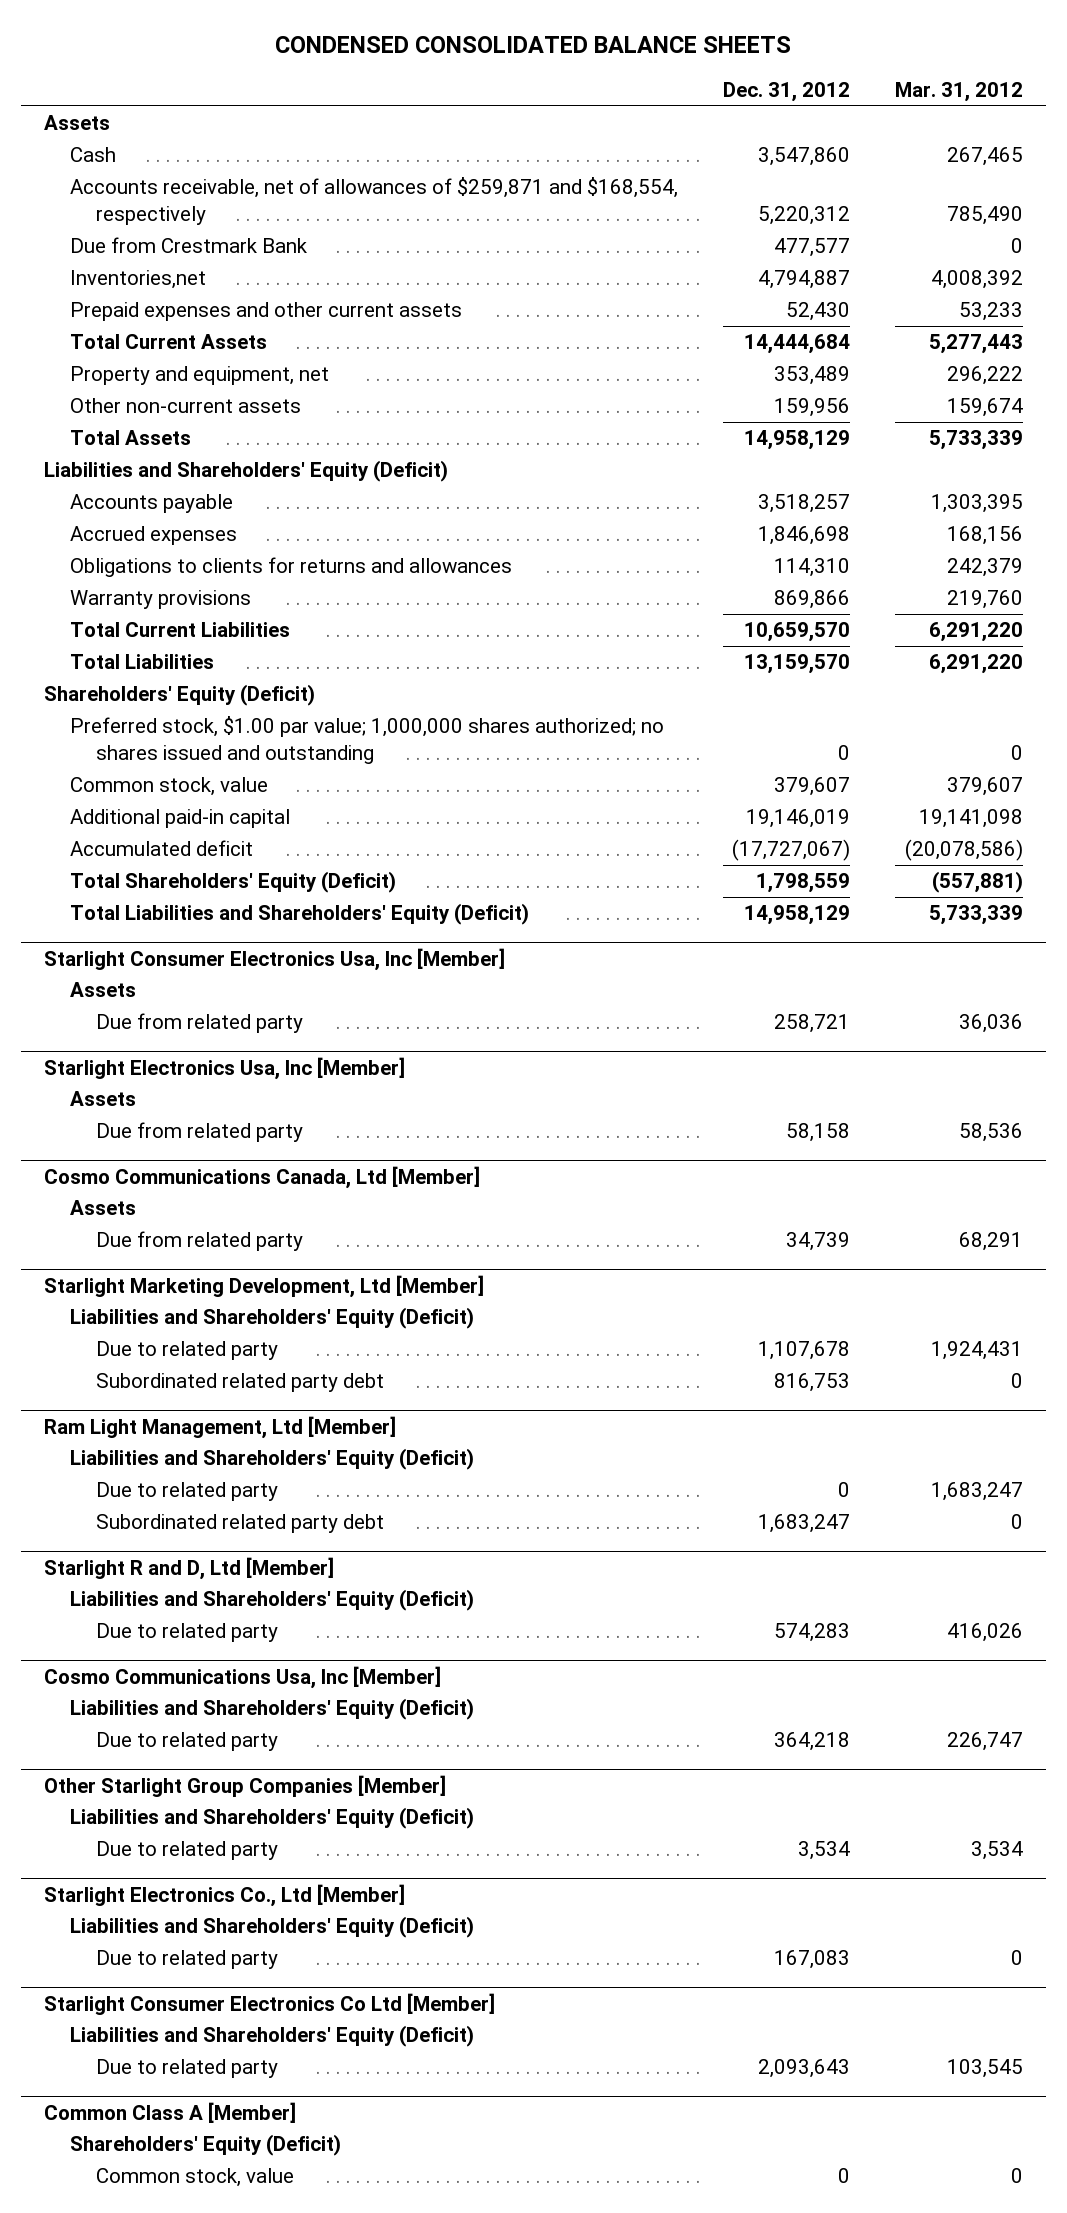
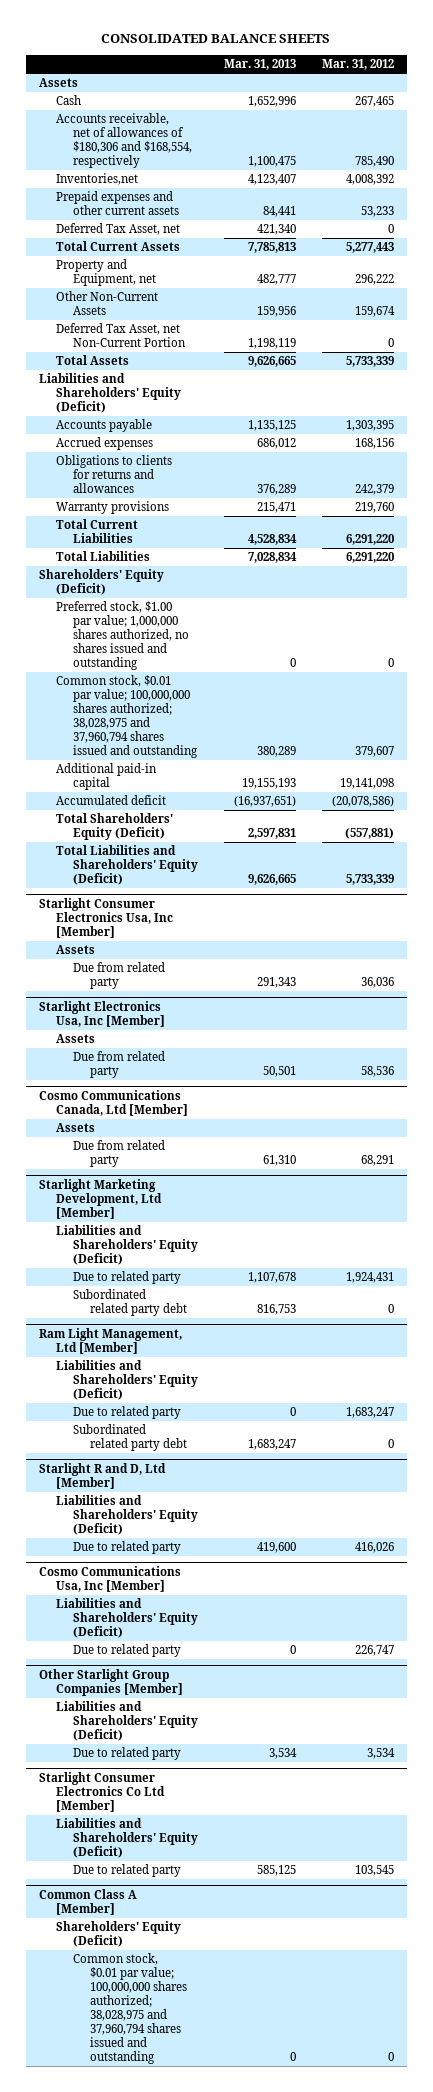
- CONDENSED CONSOLIDATED BALANCE SHEETS
+ CONSOLIDATED BALANCE SHEETS
- | Dec. 31, 2012 | Mar. 31, 2012
+ | Mar. 31, 2013 | Mar. 31, 2012
- Accounts receivable, net of allowances of $259,871 and $168,554, respectively | 5,220,312 | 785,490
- Due from Crestmark Bank | 477,577 | 0
+ Accounts receivable, net of allowances of $180,306 and $168,554, respectively | 1,100,475 | 785,490
+ Deferred Tax Asset, net | 421,340 | 0
- Property and equipment, net | 353,489 | 296,222
- Other non-current assets | 159,956 | 159,674
+ Property and Equipment, net | 482,777 | 296,222
+ Other Non-Current Assets | 159,956 | 159,674
+ Deferred Tax Asset, net Non-Current Portion | 1,198,119 | 0
- Preferred stock, $1.00 par value; 1,000,000 shares authorized; no shares issued and outstanding | 0 | 0
- Common stock, value | 379,607 | 379,607
+ Preferred stock, $1.00 par value; 1,000,000 shares authorized, no shares issued and outstanding | 0 | 0
+ Common stock, $0.01 par value; 100,000,000 shares authorized; 38,028,975 and 37,960,794 shares issued and outstanding | 380,289 | 379,607
- Starlight Electronics Co., Ltd [Member]
- Liabilities and Shareholders' Equity (Deficit)
- Due to related party | 167,083 | 0
@ Common Class A [Member]
- Common stock, value | 0 | 0
+ Common stock, $0.01 par value; 100,000,000 shares authorized; 38,028,975 and 37,960,794 shares issued and outstanding | 0 | 0

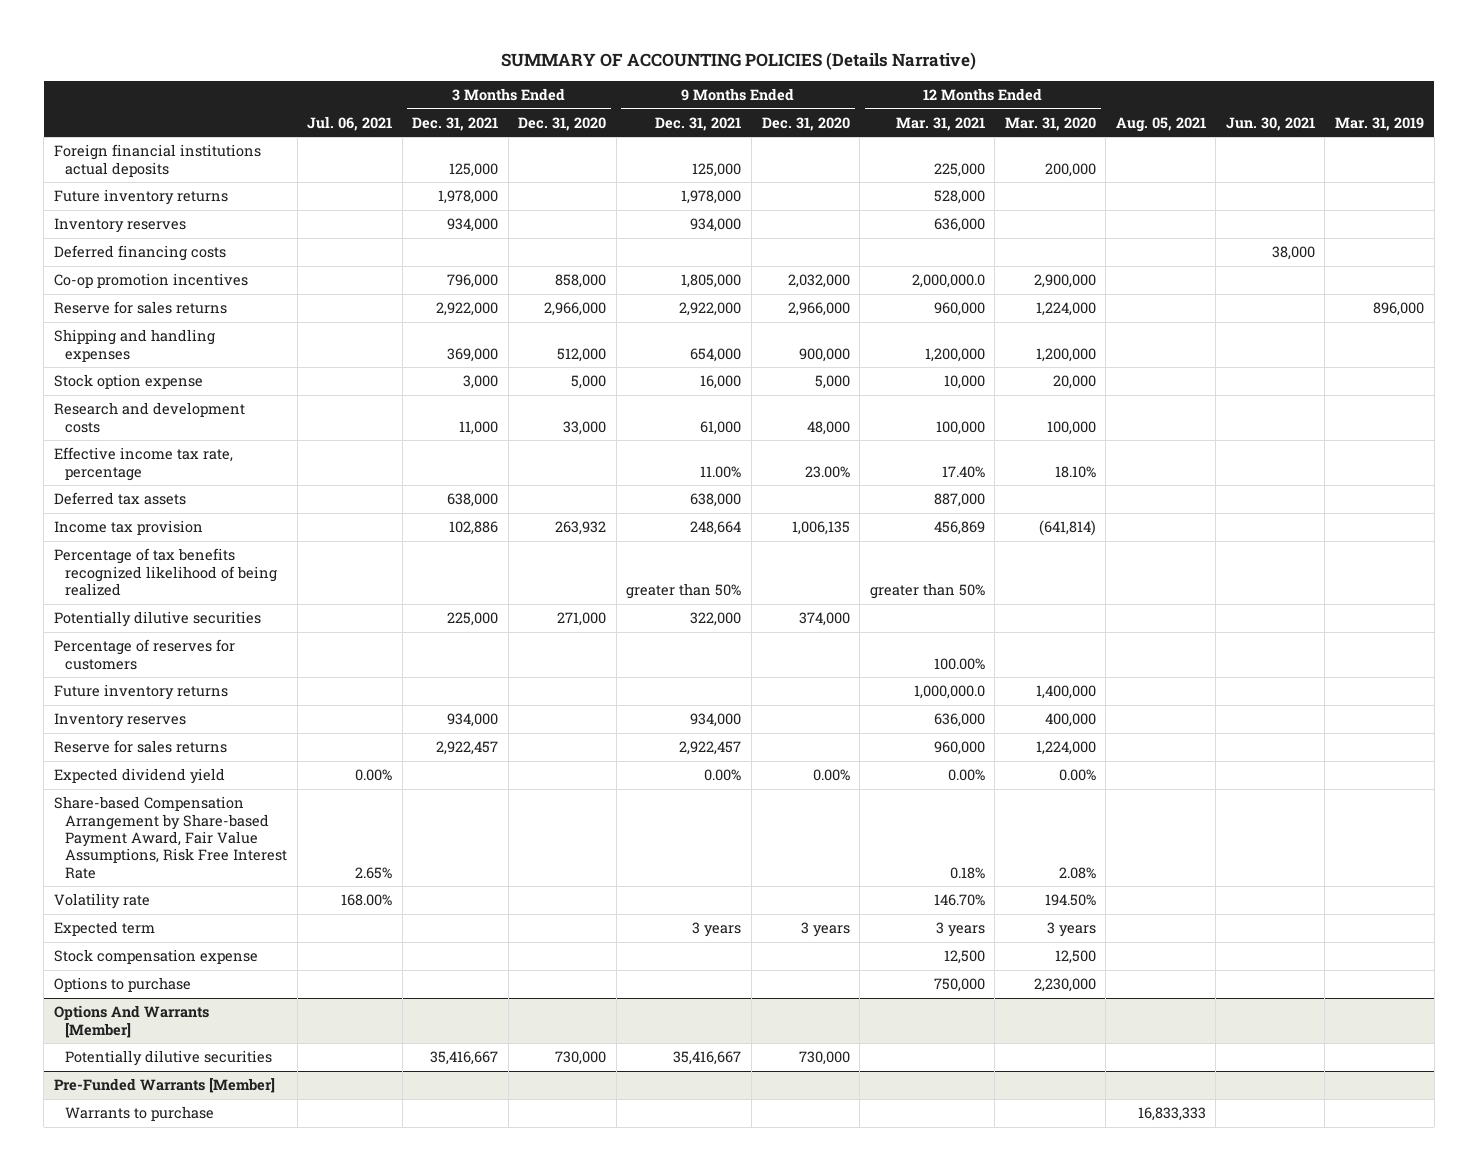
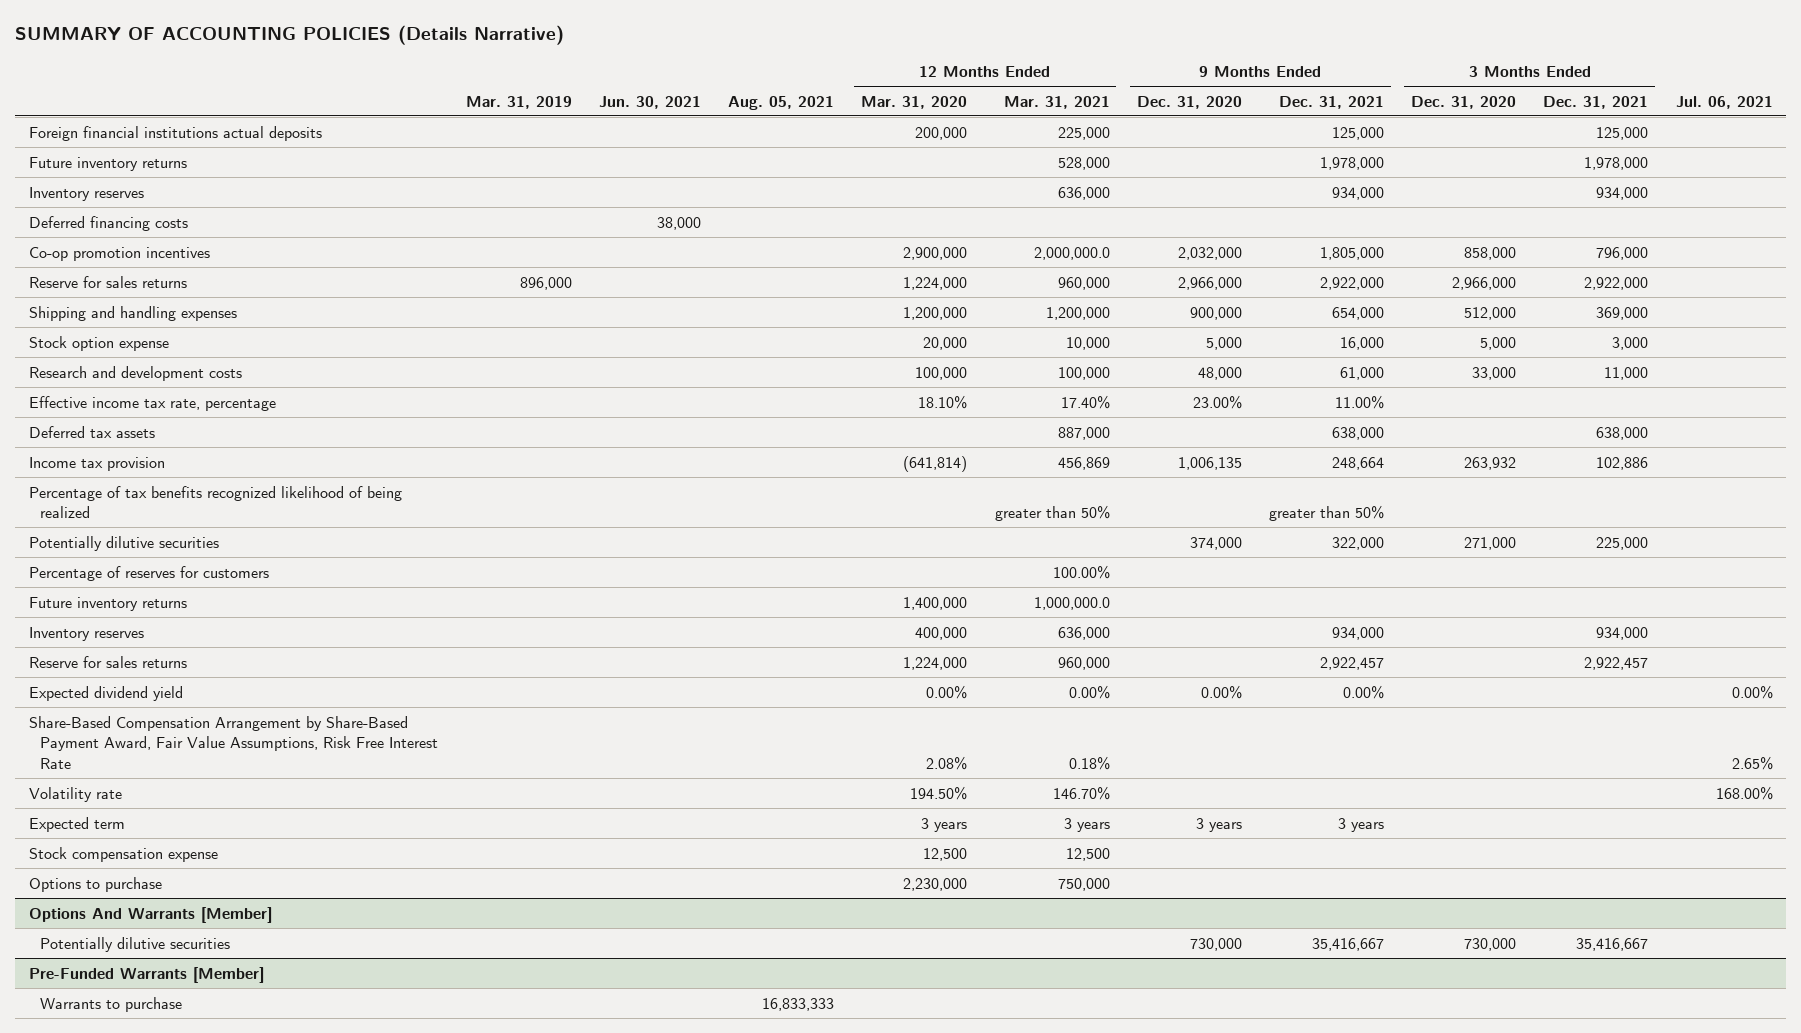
- | Jul. 06, 2021 | 3 Months Ended Dec. 31, 2021 | 3 Months Ended Dec. 31, 2020 | 9 Months Ended Dec. 31, 2021 | 9 Months Ended Dec. 31, 2020 | 12 Months Ended Mar. 31, 2021 | 12 Months Ended Mar. 31, 2020 | Aug. 05, 2021 | Jun. 30, 2021 | Mar. 31, 2019
+ | Mar. 31, 2019 | Jun. 30, 2021 | Aug. 05, 2021 | 12 Months Ended Mar. 31, 2020 | 12 Months Ended Mar. 31, 2021 | 9 Months Ended Dec. 31, 2020 | 9 Months Ended Dec. 31, 2021 | 3 Months Ended Dec. 31, 2020 | 3 Months Ended Dec. 31, 2021 | Jul. 06, 2021
- Share-based Compensation Arrangement by Share-based Payment Award, Fair Value Assumptions, Risk Free Interest Rate | 2.65% | | | | | 0.18% | 2.08% | | |
+ Share-Based Compensation Arrangement by Share-Based Payment Award, Fair Value Assumptions, Risk Free Interest Rate | | | | 2.08% | 0.18% | | | | | 2.65%

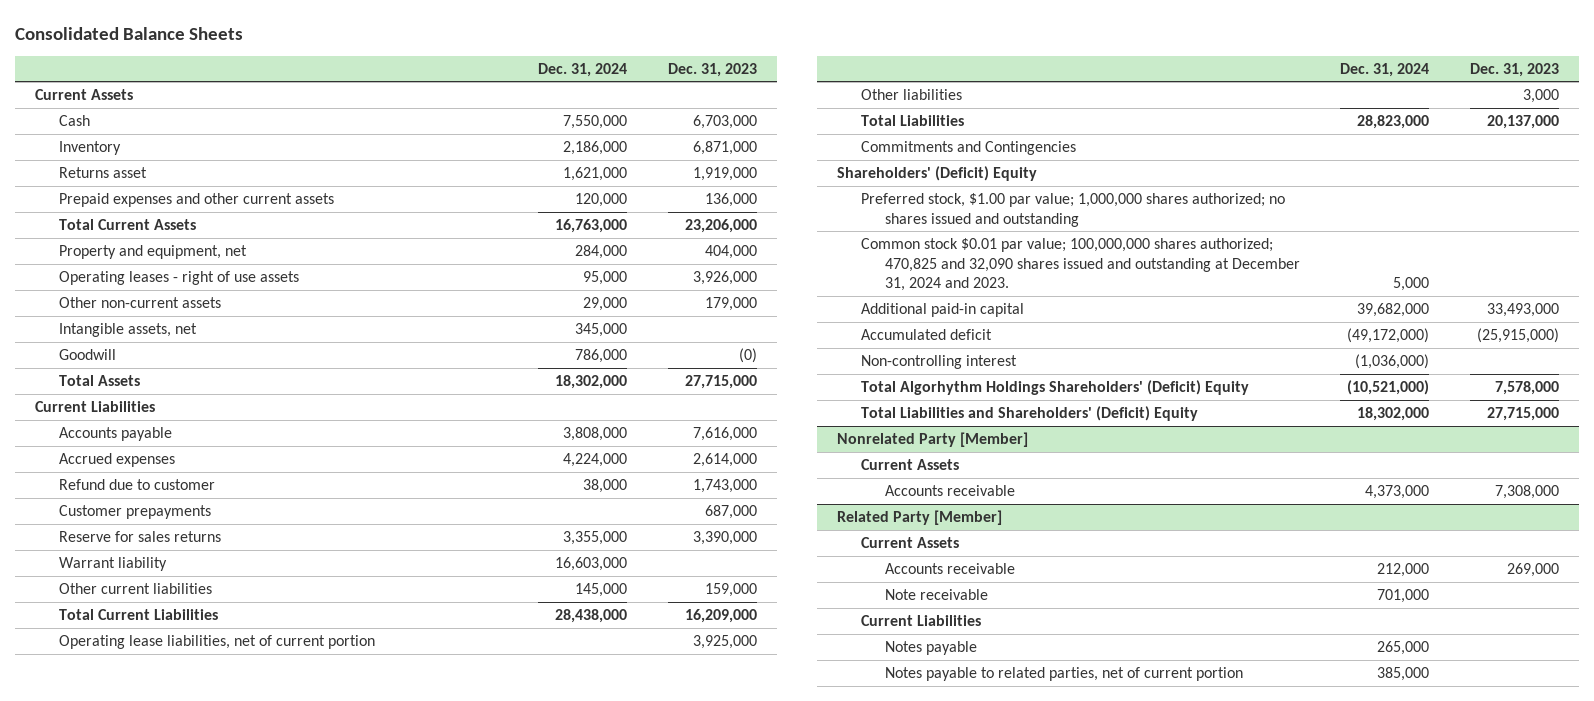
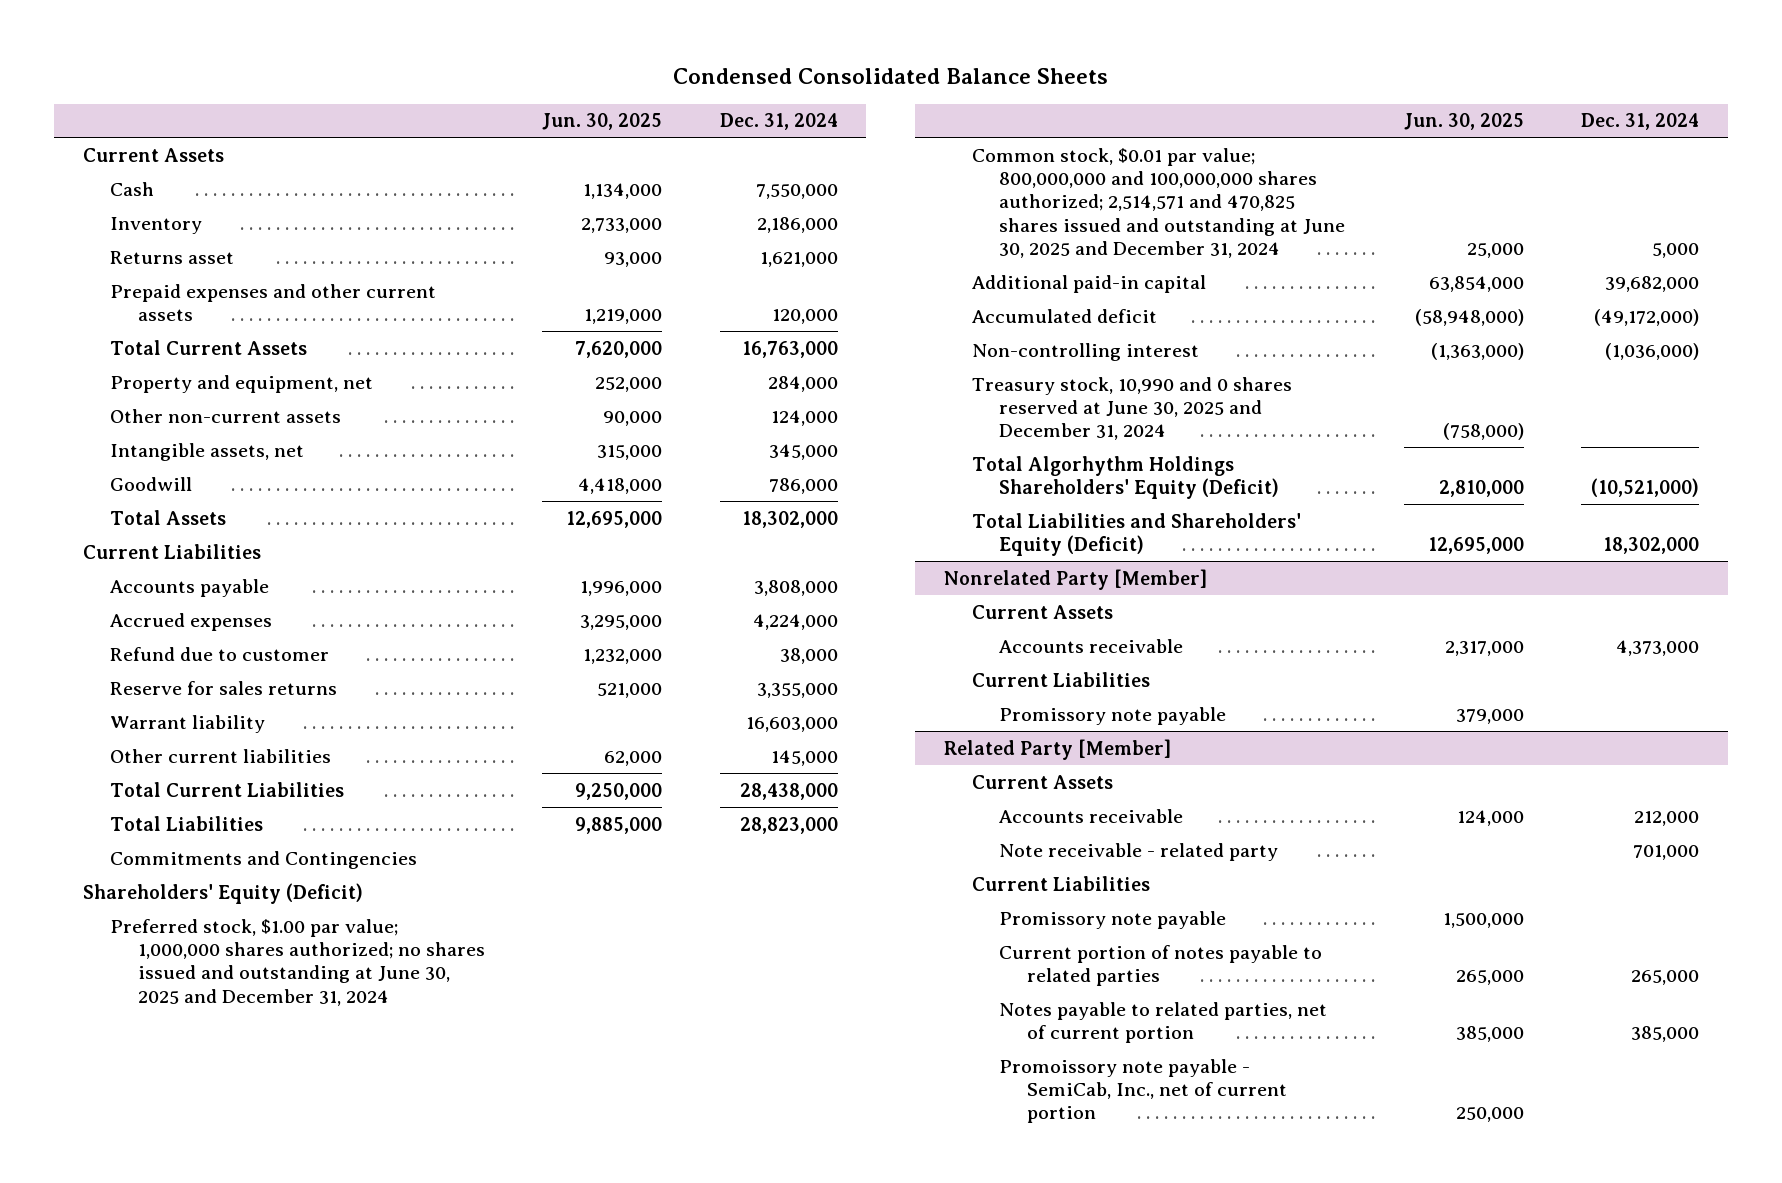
- Consolidated Balance Sheets
+ Condensed Consolidated Balance Sheets
- | Dec. 31, 2024 | Dec. 31, 2023
+ | Jun. 30, 2025 | Dec. 31, 2024
- Operating leases - right of use assets | 95,000 | 3,926,000
- Other non-current assets | 29,000 | 179,000
+ Other non-current assets | 90,000 | 124,000
- Customer prepayments | | 687,000
- Operating lease liabilities, net of current portion | | 3,925,000
- Other liabilities | | 3,000
- Shareholders' (Deficit) Equity
- Preferred stock, $1.00 par value; 1,000,000 shares authorized; no shares issued and outstanding
- Common stock $0.01 par value; 100,000,000 shares authorized; 470,825 and 32,090 shares issued and outstanding at December 31, 2024 and 2023. | 5,000 |
+ Shareholders' Equity (Deficit)
+ Preferred stock, $1.00 par value; 1,000,000 shares authorized; no shares issued and outstanding at June 30, 2025 and December 31, 2024
+ Common stock, $0.01 par value; 800,000,000 and 100,000,000 shares authorized; 2,514,571 and 470,825 shares issued and outstanding at June 30, 2025 and December 31, 2024 | 25,000 | 5,000
- Total Algorhythm Holdings Shareholders' (Deficit) Equity | (10,521,000) | 7,578,000
- Total Liabilities and Shareholders' (Deficit) Equity | 18,302,000 | 27,715,000
+ Treasury stock, 10,990 and 0 shares reserved at June 30, 2025 and December 31, 2024 | (758,000) |
+ Total Algorhythm Holdings Shareholders' Equity (Deficit) | 2,810,000 | (10,521,000)
+ Total Liabilities and Shareholders' Equity (Deficit) | 12,695,000 | 18,302,000
@ Nonrelated Party [Member]
+ Current Liabilities
+ Promissory note payable | 379,000 |
@ Related Party [Member]
- Note receivable | 701,000 |
+ Note receivable - related party | | 701,000
- Notes payable | 265,000 |
+ Promissory note payable | 1,500,000 |
+ Current portion of notes payable to related parties | 265,000 | 265,000
+ Promoissory note payable - SemiCab, Inc., net of current portion | 250,000 |

